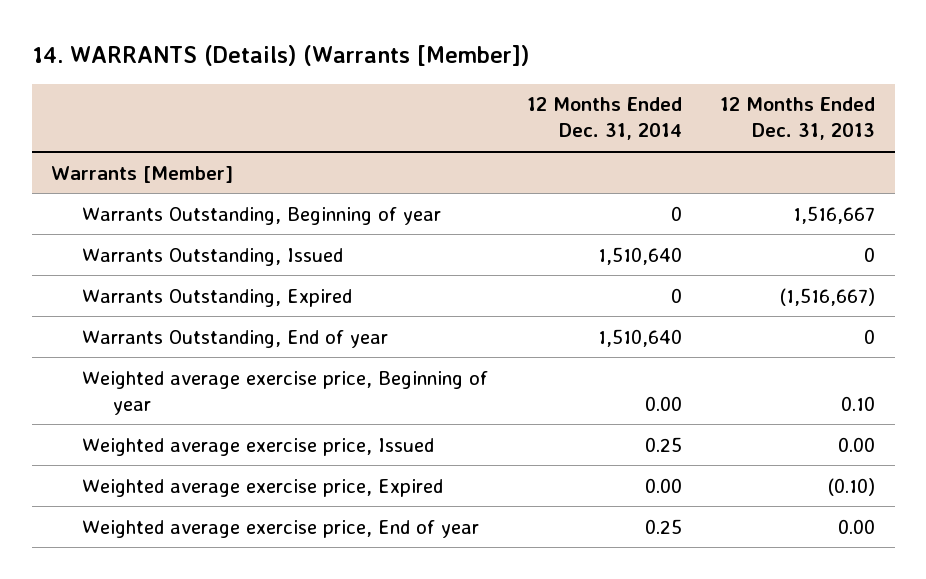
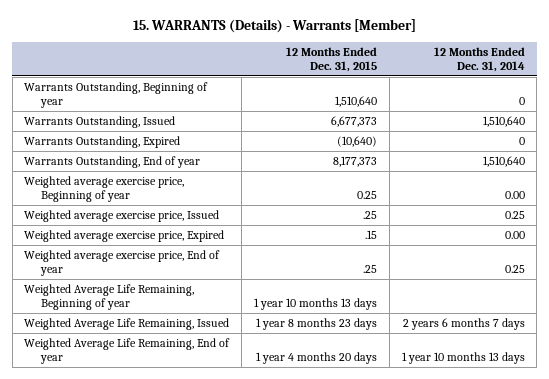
- 14. WARRANTS (Details) (Warrants [Member])
+ 15. WARRANTS (Details) - Warrants [Member]
- | 12 Months Ended Dec. 31, 2014 | 12 Months Ended Dec. 31, 2013
+ | 12 Months Ended Dec. 31, 2015 | 12 Months Ended Dec. 31, 2014
- Warrants [Member]
+ Weighted Average Life Remaining, Beginning of year | 1 year 10 months 13 days |
+ Weighted Average Life Remaining, Issued | 1 year 8 months 23 days | 2 years 6 months 7 days
+ Weighted Average Life Remaining, End of year | 1 year 4 months 20 days | 1 year 10 months 13 days

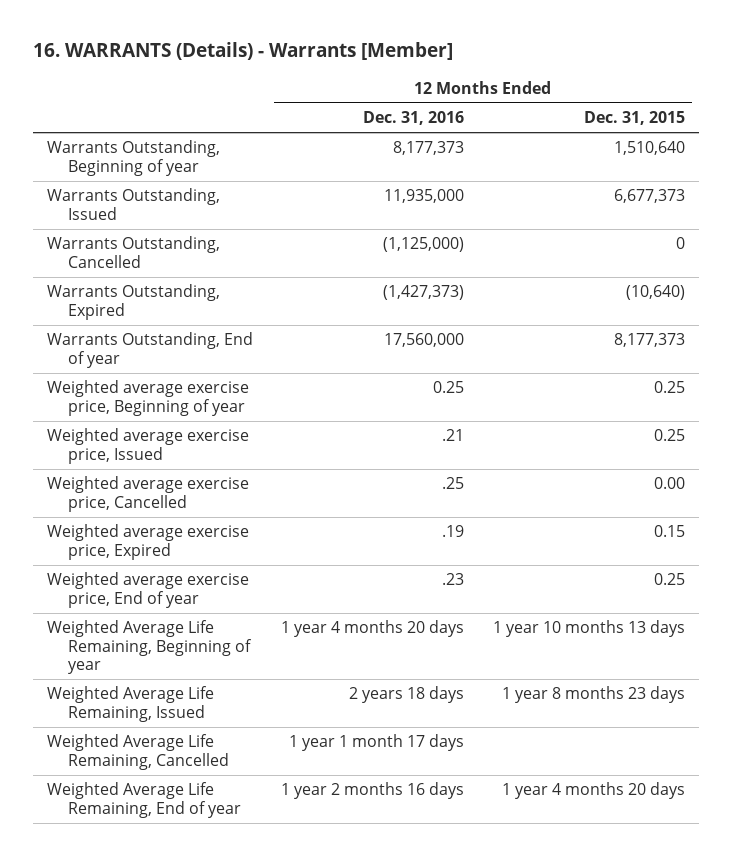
- 15. WARRANTS (Details) - Warrants [Member]
+ 16. WARRANTS (Details) - Warrants [Member]
- | 12 Months Ended Dec. 31, 2015 | 12 Months Ended Dec. 31, 2014
+ | 12 Months Ended Dec. 31, 2016 | 12 Months Ended Dec. 31, 2015
+ Warrants Outstanding, Cancelled | (1,125,000) | 0
- Weighted average exercise price, Issued | .25 | 0.25
- Weighted average exercise price, Expired | .15 | 0.00
- Weighted average exercise price, End of year | .25 | 0.25
+ Weighted average exercise price, Issued | .21 | 0.25
+ Weighted average exercise price, Cancelled | .25 | 0.00
+ Weighted average exercise price, Expired | .19 | 0.15
+ Weighted average exercise price, End of year | .23 | 0.25
+ Weighted Average Life Remaining, Cancelled | 1 year 1 month 17 days |

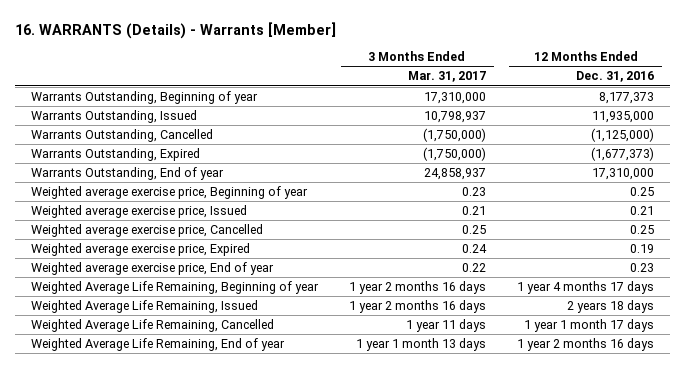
- | 12 Months Ended Dec. 31, 2016 | 12 Months Ended Dec. 31, 2015
+ | 3 Months Ended Mar. 31, 2017 | 12 Months Ended Dec. 31, 2016
- Warrants Outstanding, Expired | (1,427,373) | (10,640)
- Warrants Outstanding, End of year | 17,560,000 | 8,177,373
+ Warrants Outstanding, Expired | (1,750,000) | (1,677,373)
+ Warrants Outstanding, End of year | 24,858,937 | 17,310,000
- Weighted average exercise price, Issued | .21 | 0.25
- Weighted average exercise price, Cancelled | .25 | 0.00
- Weighted average exercise price, Expired | .19 | 0.15
- Weighted average exercise price, End of year | .23 | 0.25
- Weighted Average Life Remaining, Beginning of year | 1 year 4 months 20 days | 1 year 10 months 13 days
+ Weighted average exercise price, Issued | 0.21 | 0.21
+ Weighted average exercise price, Cancelled | 0.25 | 0.25
+ Weighted average exercise price, Expired | 0.24 | 0.19
+ Weighted average exercise price, End of year | 0.22 | 0.23
+ Weighted Average Life Remaining, Beginning of year | 1 year 2 months 16 days | 1 year 4 months 17 days

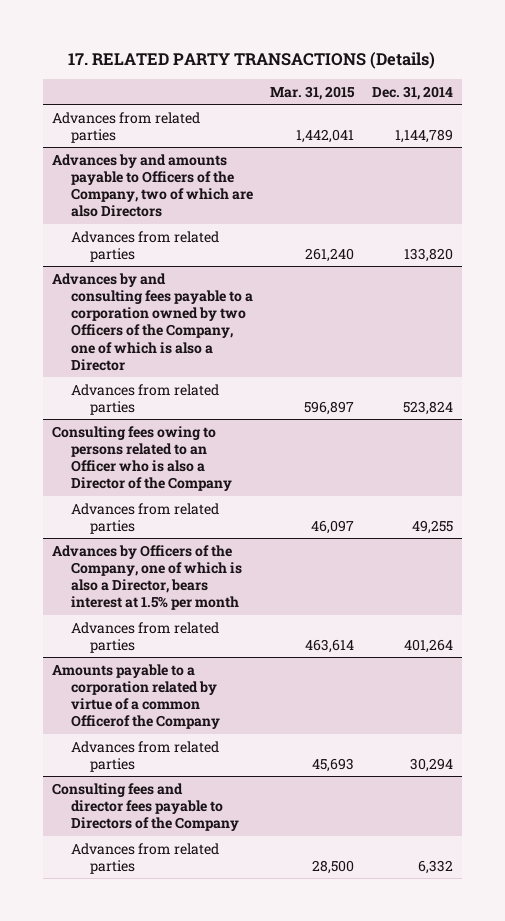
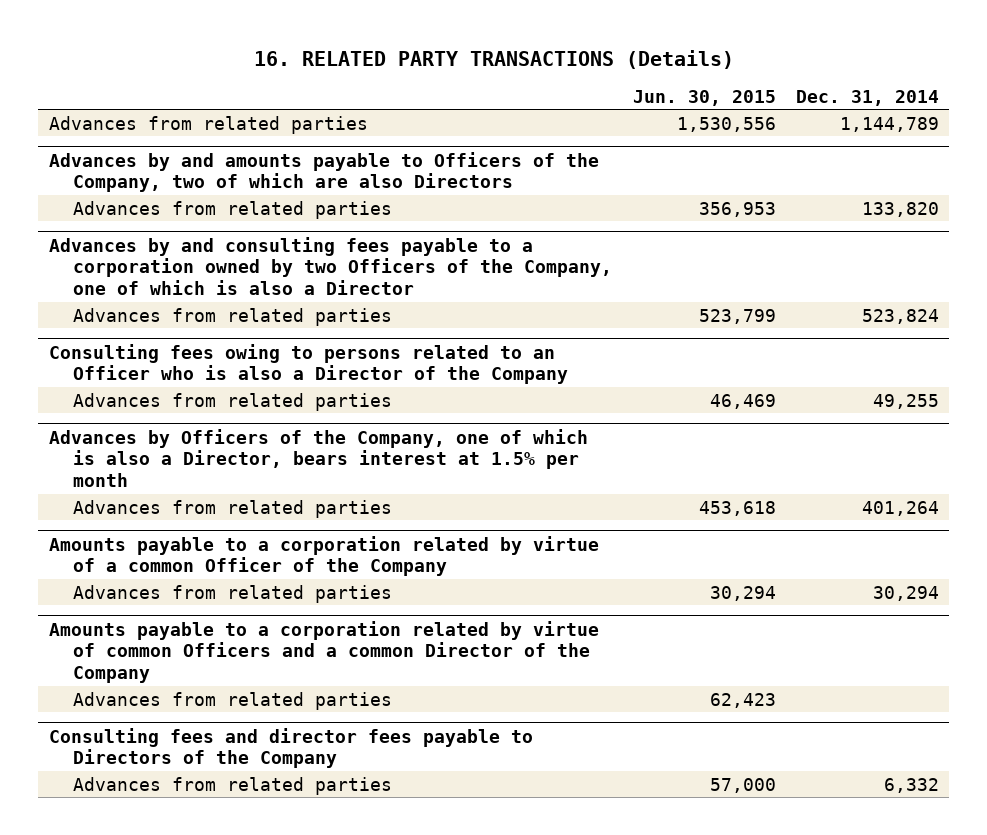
- 17. RELATED PARTY TRANSACTIONS (Details)
+ 16. RELATED PARTY TRANSACTIONS (Details)
- | Mar. 31, 2015 | Dec. 31, 2014
+ | Jun. 30, 2015 | Dec. 31, 2014
- Amounts payable to a corporation related by virtue of a common Officerof the Company
+ Amounts payable to a corporation related by virtue of a common Officer of the Company
+ Amounts payable to a corporation related by virtue of common Officers and a common Director of the Company
+ Advances from related parties | 62,423 |

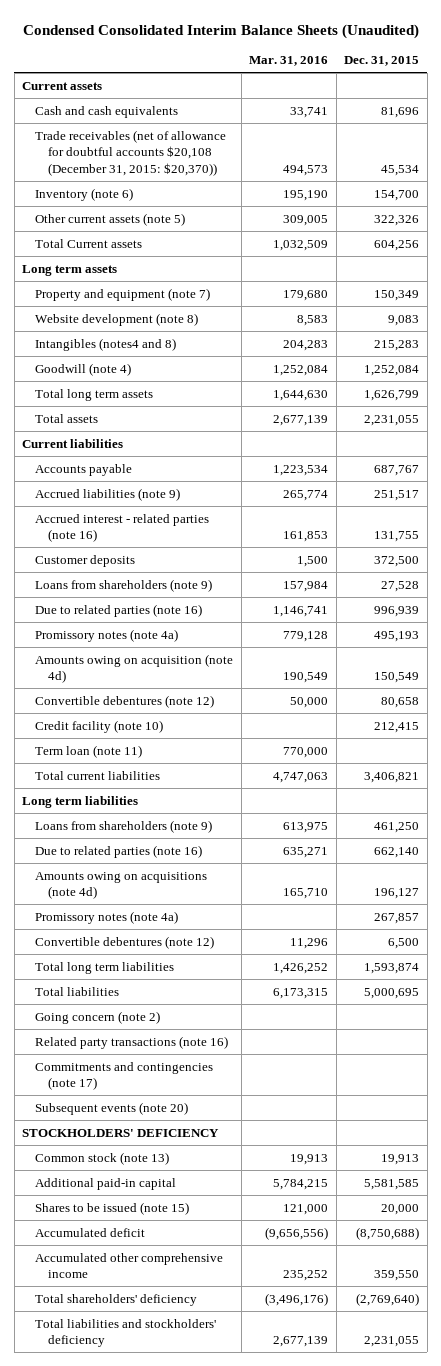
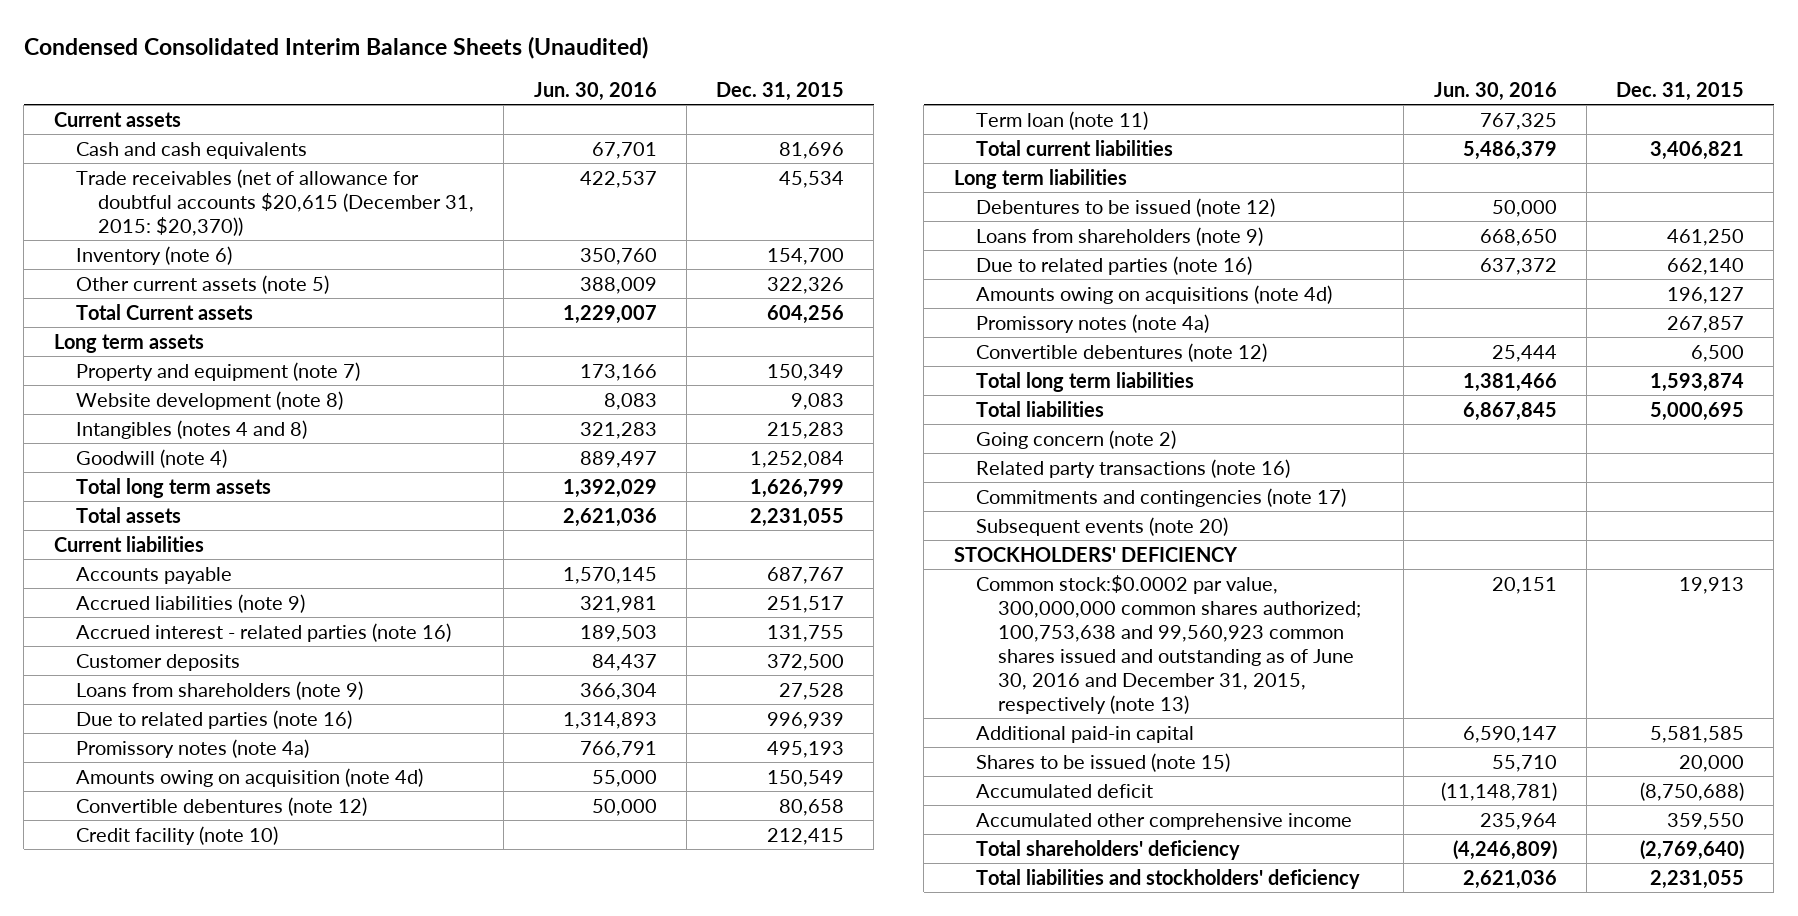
- | Mar. 31, 2016 | Dec. 31, 2015
+ | Jun. 30, 2016 | Dec. 31, 2015
- Trade receivables (net of allowance for doubtful accounts $20,108 (December 31, 2015: $20,370)) | 494,573 | 45,534
+ Trade receivables (net of allowance for doubtful accounts $20,615 (December 31, 2015: $20,370)) | 422,537 | 45,534
- Intangibles (notes4 and 8) | 204,283 | 215,283
+ Intangibles (notes 4 and 8) | 321,283 | 215,283
+ Debentures to be issued (note 12) | 50,000 |
- Common stock (note 13) | 19,913 | 19,913
+ Common stock:$0.0002 par value, 300,000,000 common shares authorized; 100,753,638 and 99,560,923 common shares issued and outstanding as of June 30, 2016 and December 31, 2015, respectively (note 13) | 20,151 | 19,913

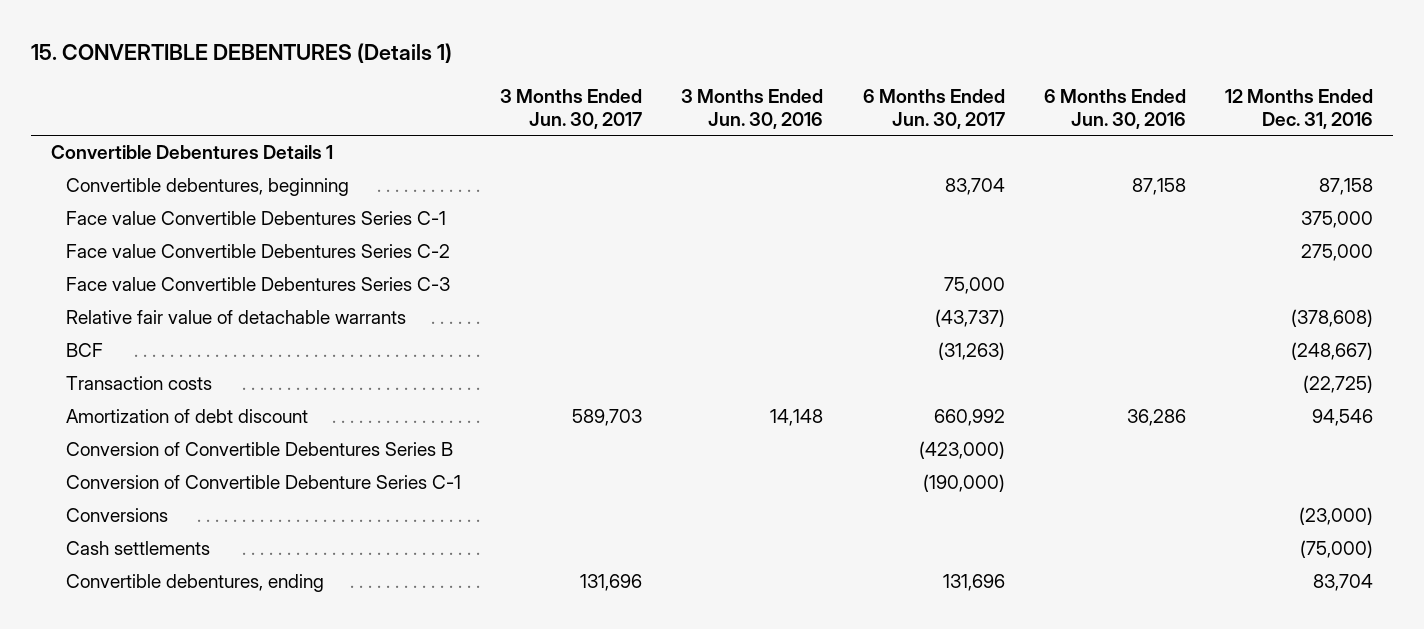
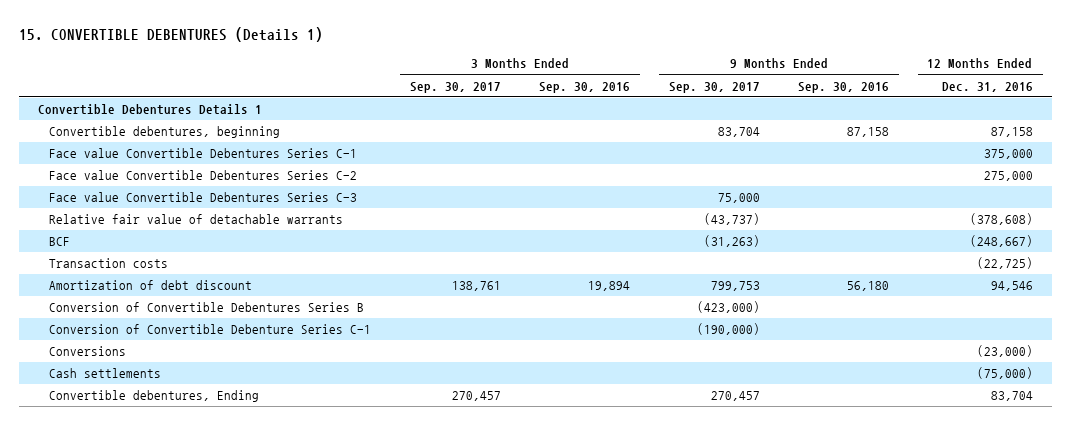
- | 3 Months Ended Jun. 30, 2017 | 3 Months Ended Jun. 30, 2016 | 6 Months Ended Jun. 30, 2017 | 6 Months Ended Jun. 30, 2016 | 12 Months Ended Dec. 31, 2016
+ | 3 Months Ended Sep. 30, 2017 | 3 Months Ended Sep. 30, 2016 | 9 Months Ended Sep. 30, 2017 | 9 Months Ended Sep. 30, 2016 | 12 Months Ended Dec. 31, 2016
- Convertible debentures, ending | 131,696 | | 131,696 | | 83,704
+ Convertible debentures, Ending | 270,457 | | 270,457 | | 83,704

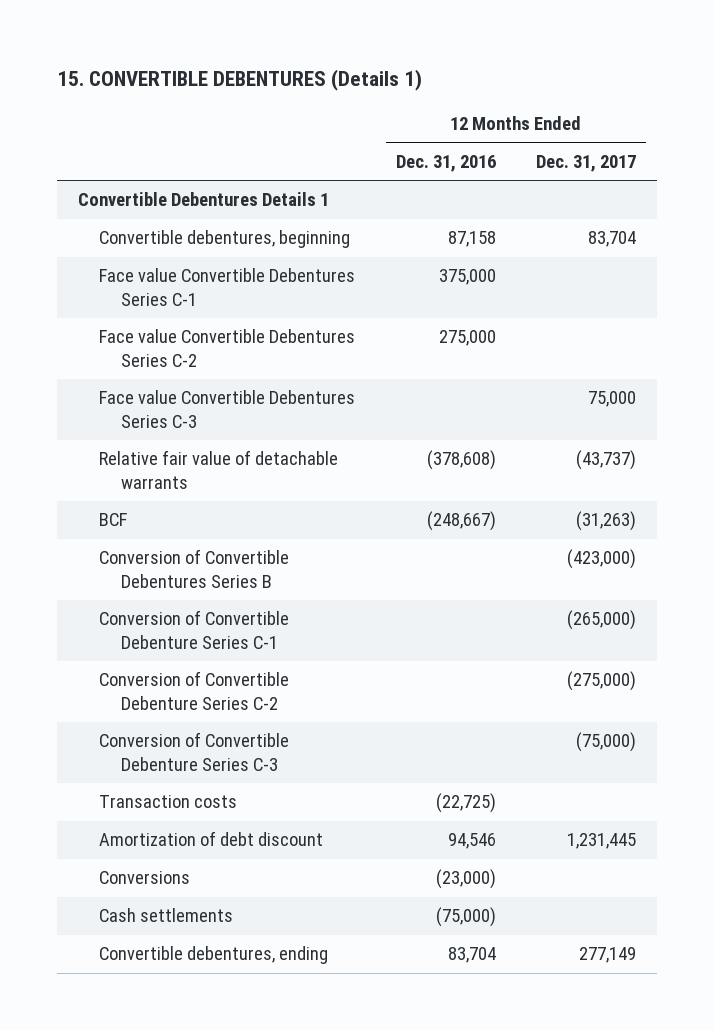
- | 3 Months Ended Sep. 30, 2017 | 3 Months Ended Sep. 30, 2016 | 9 Months Ended Sep. 30, 2017 | 9 Months Ended Sep. 30, 2016 | 12 Months Ended Dec. 31, 2016
+ | 12 Months Ended Dec. 31, 2016 | 12 Months Ended Dec. 31, 2017
+ Conversion of Convertible Debenture Series C-2 | | (275,000)
+ Conversion of Convertible Debenture Series C-3 | | (75,000)
moved down: Transaction costs | (22,725) |
moved down: Amortization of debt discount | 94,546 | 1,231,445
- Convertible debentures, Ending | 270,457 | | 270,457 | | 83,704
+ Convertible debentures, ending | 83,704 | 277,149

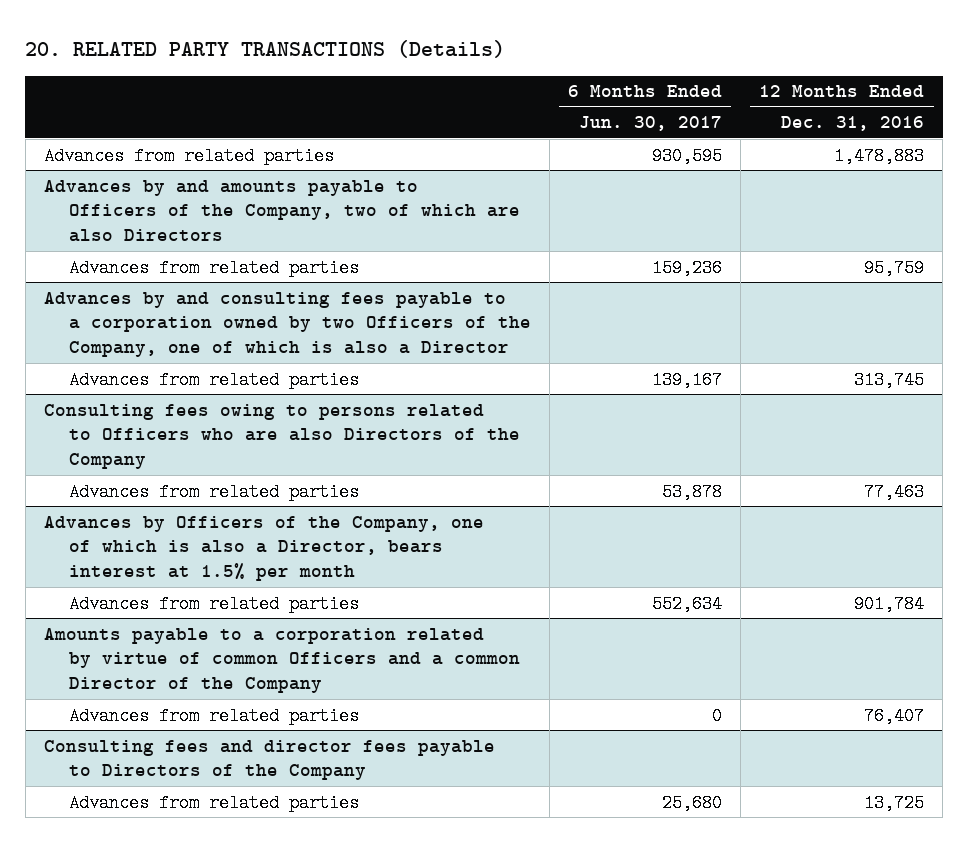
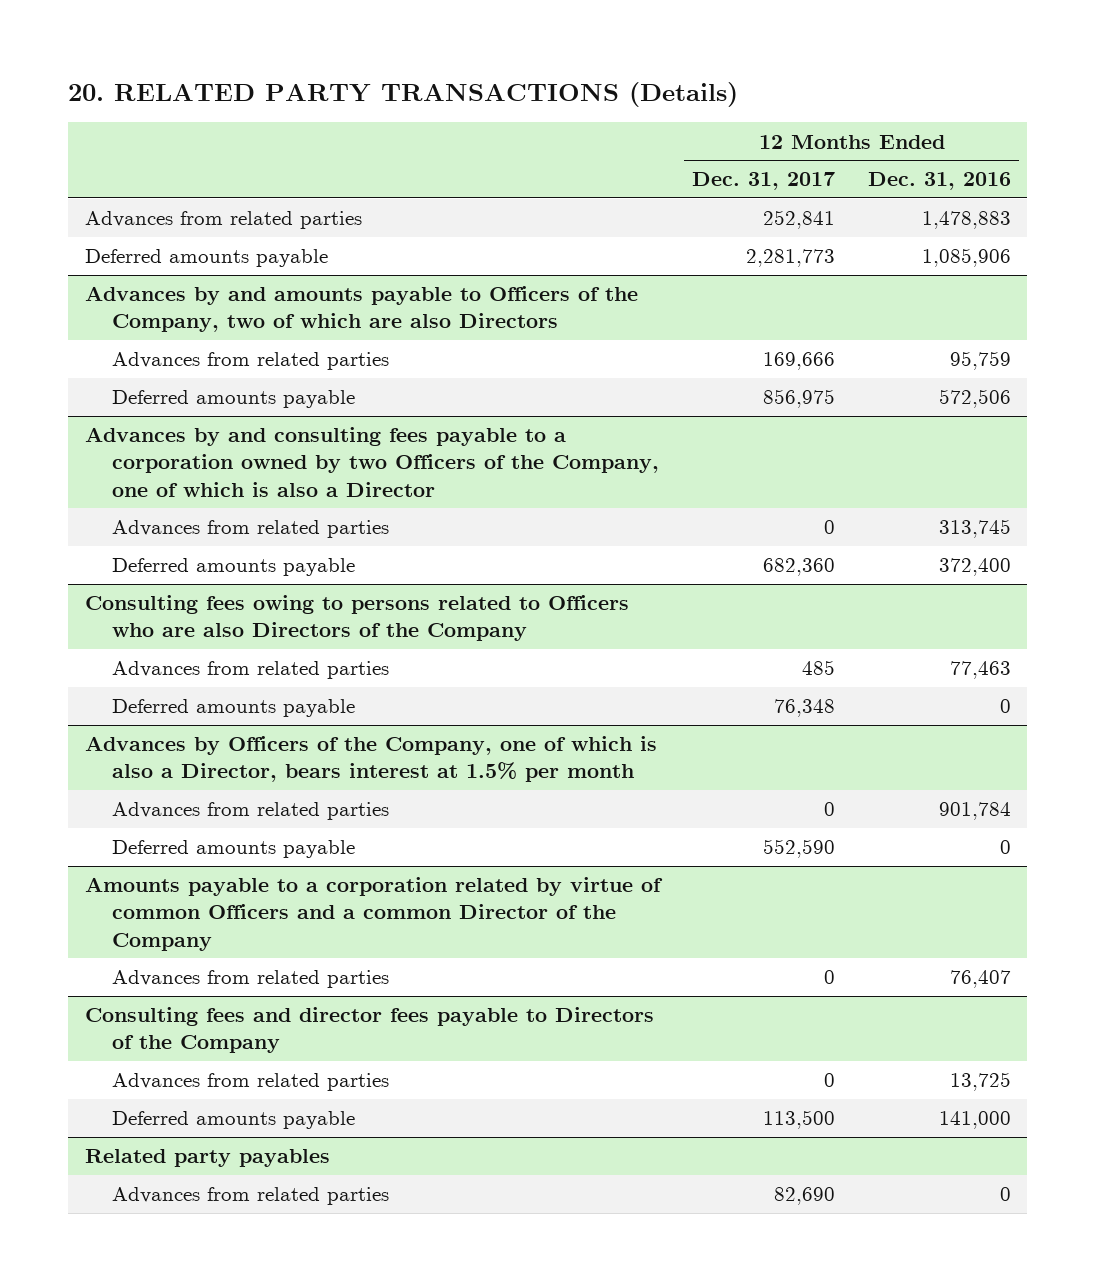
- | 6 Months Ended Jun. 30, 2017 | 12 Months Ended Dec. 31, 2016
+ | 12 Months Ended Dec. 31, 2017 | 12 Months Ended Dec. 31, 2016
+ Deferred amounts payable | 2,281,773 | 1,085,906
@ Advances by and amounts payable to Officers of the Company, two of which are also Directors
+ Deferred amounts payable | 856,975 | 572,506
@ Advances by and consulting fees payable to a corporation owned by two Officers of the Company, one of which is also a Director
+ Deferred amounts payable | 682,360 | 372,400
@ Consulting fees owing to persons related to Officers who are also Directors of the Company
+ Deferred amounts payable | 76,348 | 0
@ Advances by Officers of the Company, one of which is also a Director, bears interest at 1.5% per month
+ Deferred amounts payable | 552,590 | 0
@ Consulting fees and director fees payable to Directors of the Company
+ Deferred amounts payable | 113,500 | 141,000
+ Related party payables
+ Advances from related parties | 82,690 | 0

